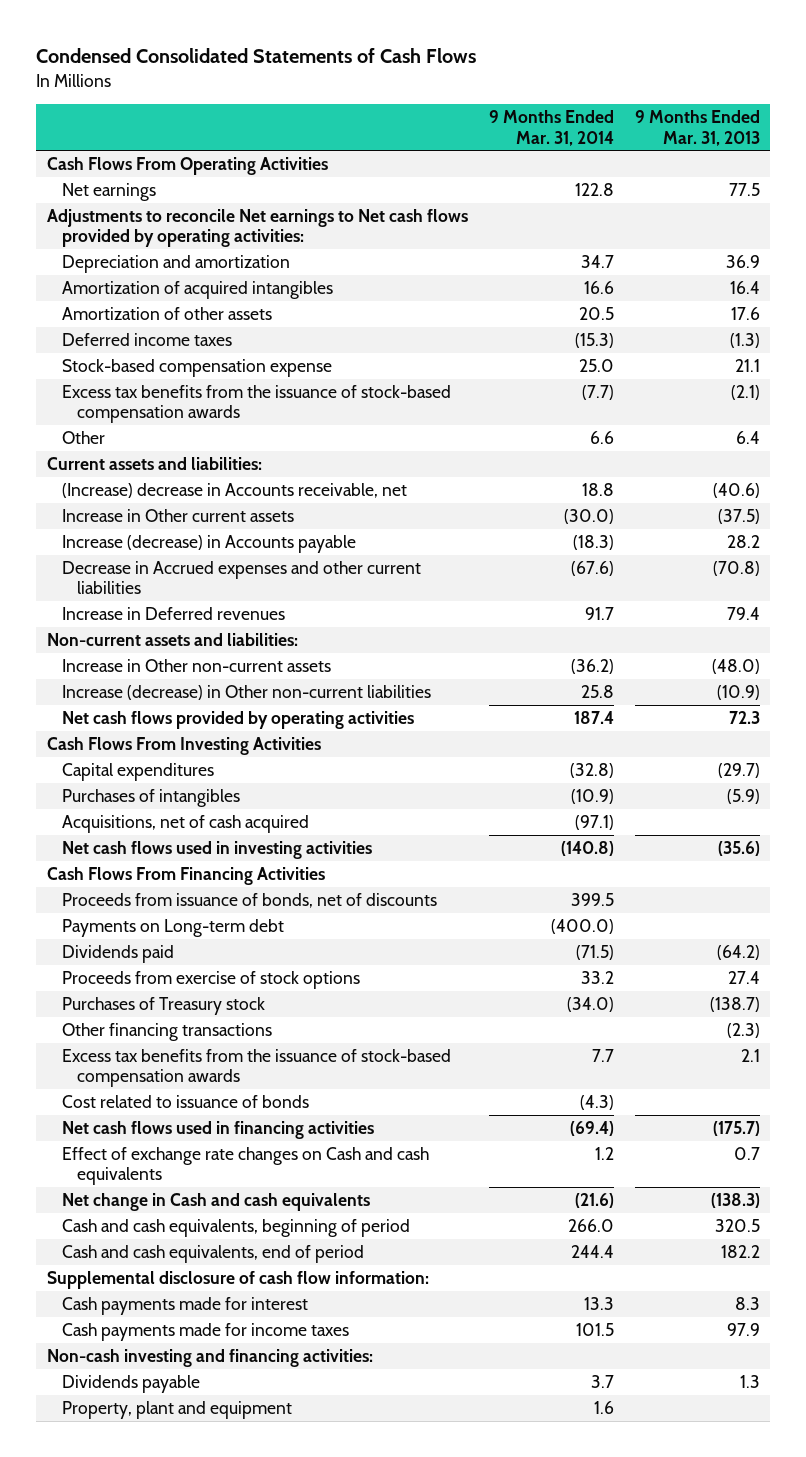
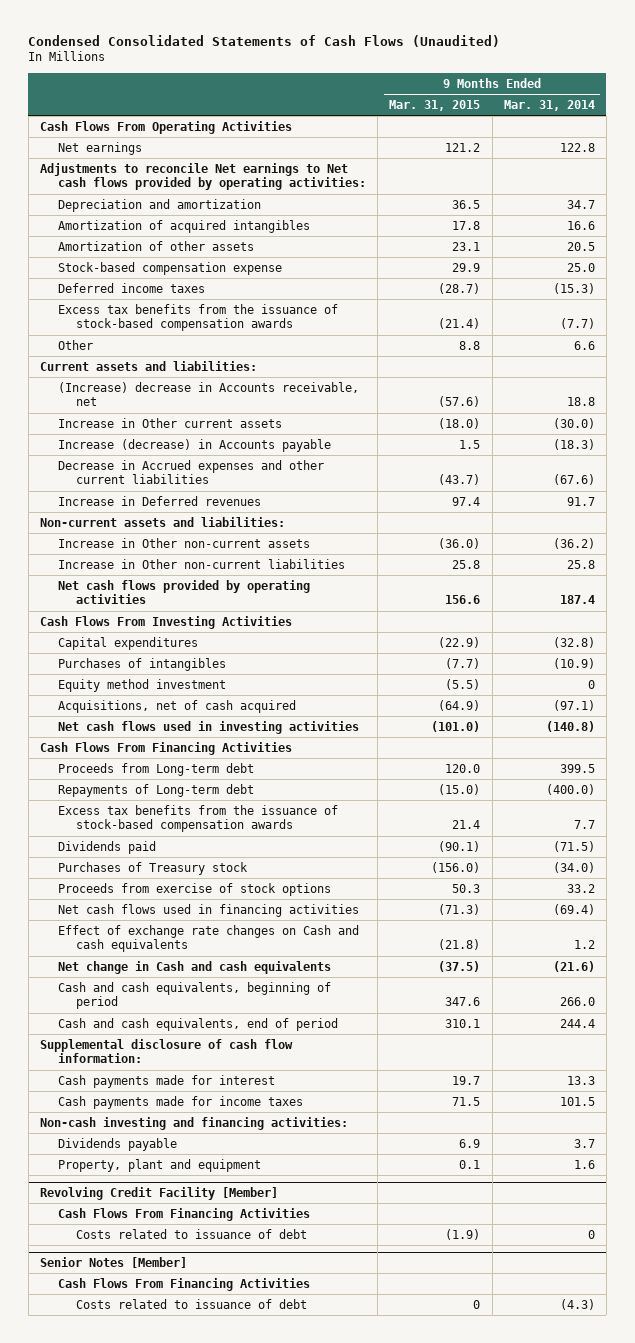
- Condensed Consolidated Statements of Cash Flows
+ Condensed Consolidated Statements of Cash Flows (Unaudited)
- | 9 Months Ended Mar. 31, 2014 | 9 Months Ended Mar. 31, 2013
+ | 9 Months Ended Mar. 31, 2015 | 9 Months Ended Mar. 31, 2014
moved down: Deferred income taxes | (28.7) | (15.3)
- Increase (decrease) in Other non-current liabilities | 25.8 | (10.9)
+ Increase in Other non-current liabilities | 25.8 | 25.8
+ Equity method investment | (5.5) | 0
- Proceeds from issuance of bonds, net of discounts | 399.5 |
- Payments on Long-term debt | (400.0) |
+ Proceeds from Long-term debt | 120.0 | 399.5
+ Repayments of Long-term debt | (15.0) | (400.0)
moved up: Excess tax benefits from the issuance of stock-based compensation awards | 21.4 | 7.7
- Other financing transactions | | (2.3)
- Cost related to issuance of bonds | (4.3) |
moved down: Proceeds from exercise of stock options | 50.3 | 33.2
+ Revolving Credit Facility [Member]
+ Cash Flows From Financing Activities
+ Costs related to issuance of debt | (1.9) | 0
+ Senior Notes [Member]
+ Cash Flows From Financing Activities
+ Costs related to issuance of debt | 0 | (4.3)

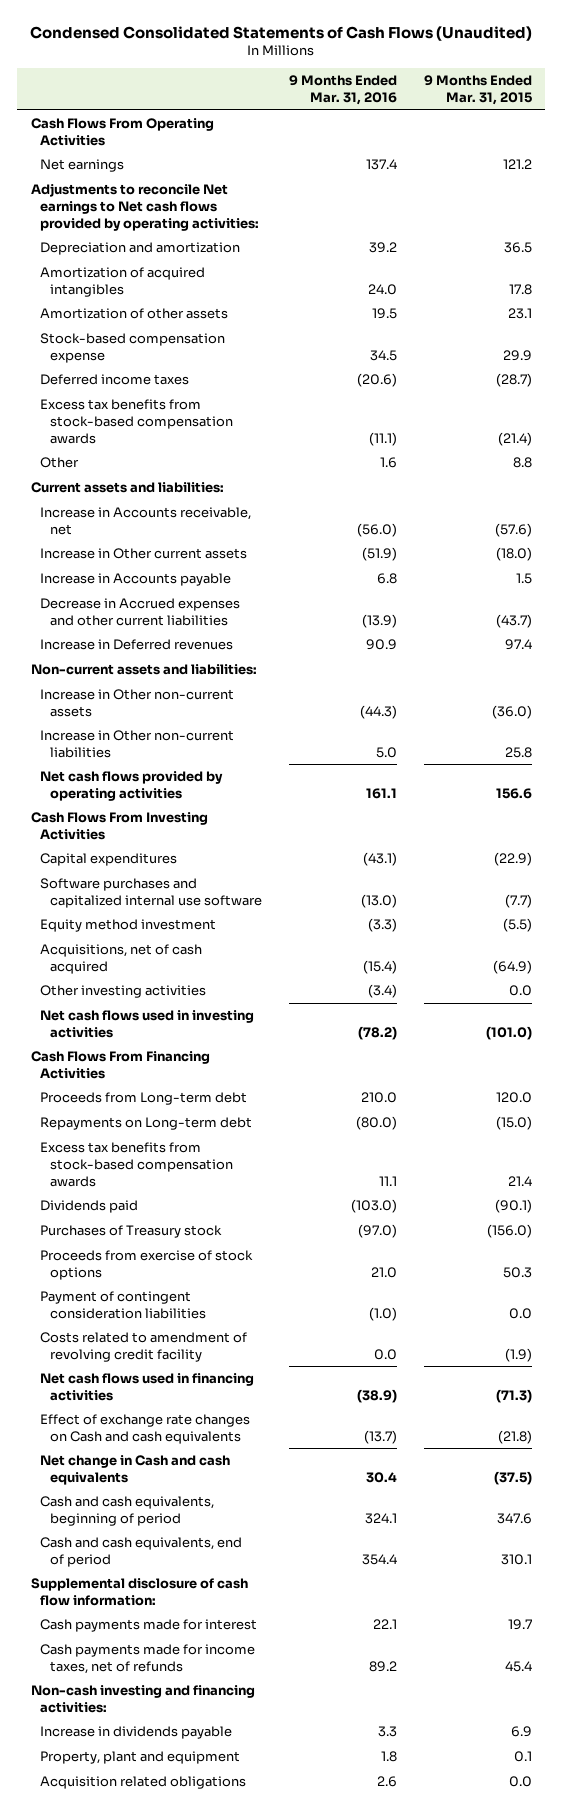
- | 9 Months Ended Mar. 31, 2015 | 9 Months Ended Mar. 31, 2014
+ | 9 Months Ended Mar. 31, 2016 | 9 Months Ended Mar. 31, 2015
- Excess tax benefits from the issuance of stock-based compensation awards | (21.4) | (7.7)
+ Excess tax benefits from stock-based compensation awards | (11.1) | (21.4)
- (Increase) decrease in Accounts receivable, net | (57.6) | 18.8
+ Increase in Accounts receivable, net | (56.0) | (57.6)
- Increase (decrease) in Accounts payable | 1.5 | (18.3)
+ Increase in Accounts payable | 6.8 | 1.5
- Purchases of intangibles | (7.7) | (10.9)
+ Software purchases and capitalized internal use software | (13.0) | (7.7)
+ Other investing activities | (3.4) | 0.0
- Repayments of Long-term debt | (15.0) | (400.0)
- Excess tax benefits from the issuance of stock-based compensation awards | 21.4 | 7.7
+ Repayments on Long-term debt | (80.0) | (15.0)
+ Excess tax benefits from stock-based compensation awards | 11.1 | 21.4
+ Payment of contingent consideration liabilities | (1.0) | 0.0
+ Costs related to amendment of revolving credit facility | 0.0 | (1.9)
- Cash payments made for income taxes | 71.5 | 101.5
+ Cash payments made for income taxes, net of refunds | 89.2 | 45.4
- Dividends payable | 6.9 | 3.7
+ Increase in dividends payable | 3.3 | 6.9
- Revolving Credit Facility [Member]
- Cash Flows From Financing Activities
- Costs related to issuance of debt | (1.9) | 0
- Senior Notes [Member]
- Cash Flows From Financing Activities
- Costs related to issuance of debt | 0 | (4.3)
+ Acquisition related obligations | 2.6 | 0.0

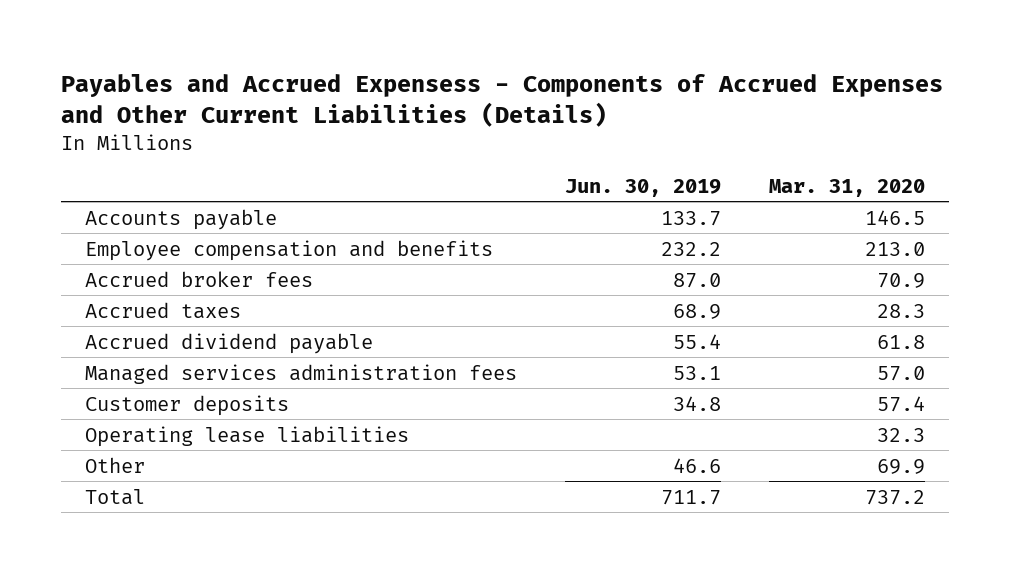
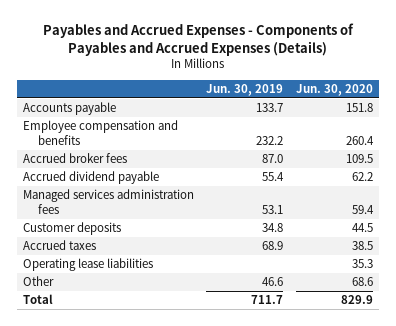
- Payables and Accrued Expensess - Components of Accrued Expenses and Other Current Liabilities (Details)
+ Payables and Accrued Expenses - Components of Payables and Accrued Expenses (Details)
- | Jun. 30, 2019 | Mar. 31, 2020
+ | Jun. 30, 2019 | Jun. 30, 2020
moved down: Accrued taxes | 68.9 | 38.5

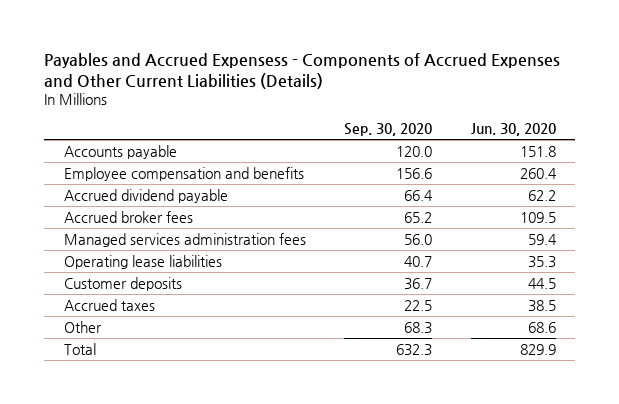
- Payables and Accrued Expenses - Components of Payables and Accrued Expenses (Details)
+ Payables and Accrued Expensess - Components of Accrued Expenses and Other Current Liabilities (Details)
- | Jun. 30, 2019 | Jun. 30, 2020
+ | Sep. 30, 2020 | Jun. 30, 2020
moved down: Accrued broker fees | 65.2 | 109.5
moved up: Operating lease liabilities | 40.7 | 35.3

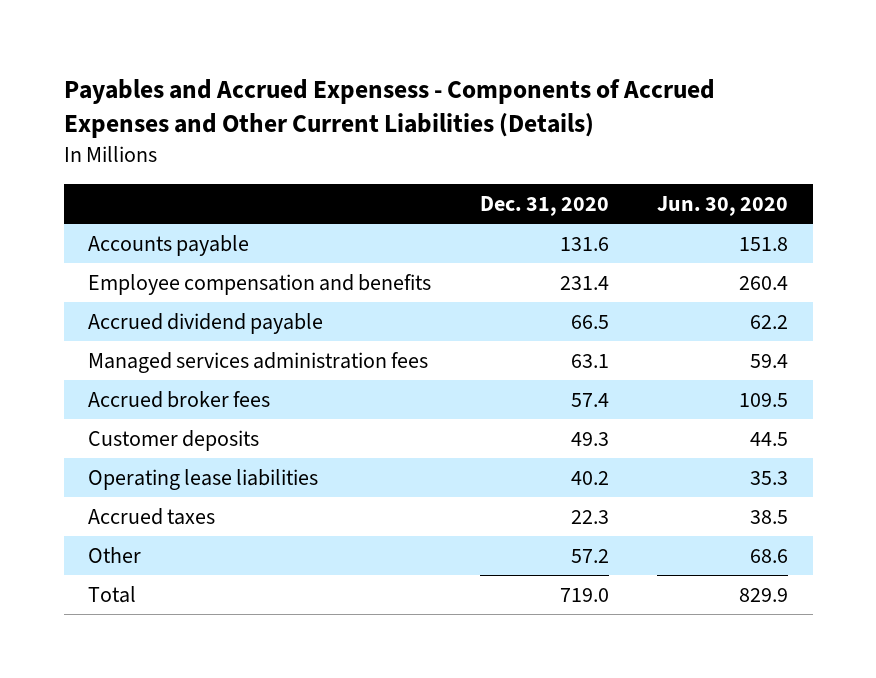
- | Sep. 30, 2020 | Jun. 30, 2020
+ | Dec. 31, 2020 | Jun. 30, 2020
moved down: Accrued broker fees | 57.4 | 109.5
moved down: Operating lease liabilities | 40.2 | 35.3

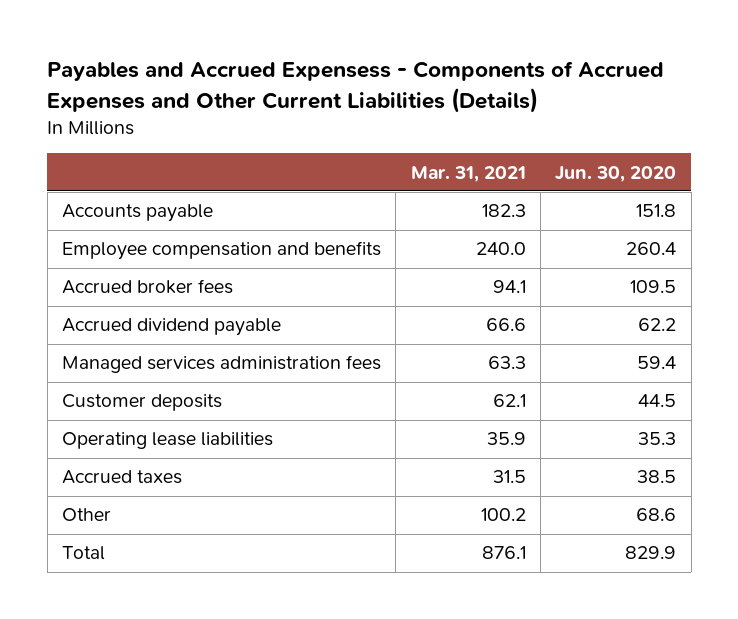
- | Dec. 31, 2020 | Jun. 30, 2020
+ | Mar. 31, 2021 | Jun. 30, 2020
moved up: Accrued broker fees | 94.1 | 109.5

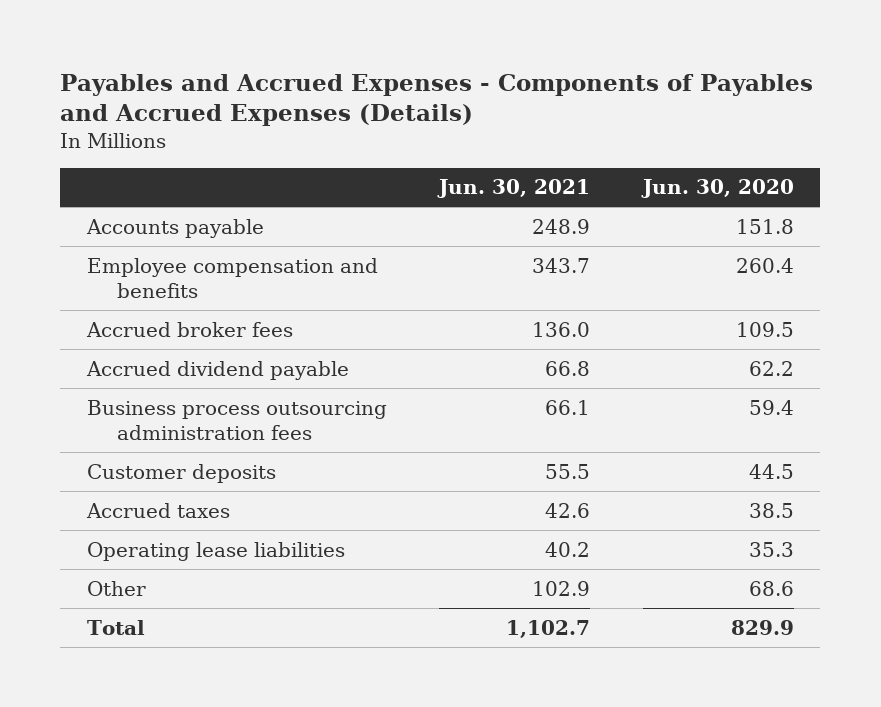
- Payables and Accrued Expensess - Components of Accrued Expenses and Other Current Liabilities (Details)
+ Payables and Accrued Expenses - Components of Payables and Accrued Expenses (Details)
- | Mar. 31, 2021 | Jun. 30, 2020
+ | Jun. 30, 2021 | Jun. 30, 2020
- Managed services administration fees | 63.3 | 59.4
+ Business process outsourcing administration fees | 66.1 | 59.4
moved down: Operating lease liabilities | 40.2 | 35.3

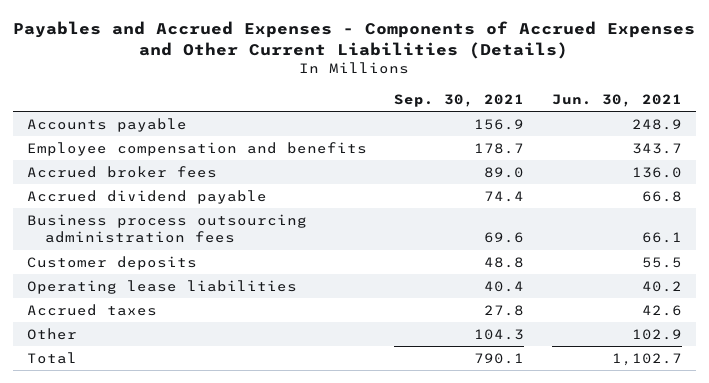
- Payables and Accrued Expenses - Components of Payables and Accrued Expenses (Details)
+ Payables and Accrued Expenses - Components of Accrued Expenses and Other Current Liabilities (Details)
- | Jun. 30, 2021 | Jun. 30, 2020
+ | Sep. 30, 2021 | Jun. 30, 2021
moved down: Accrued taxes | 27.8 | 42.6

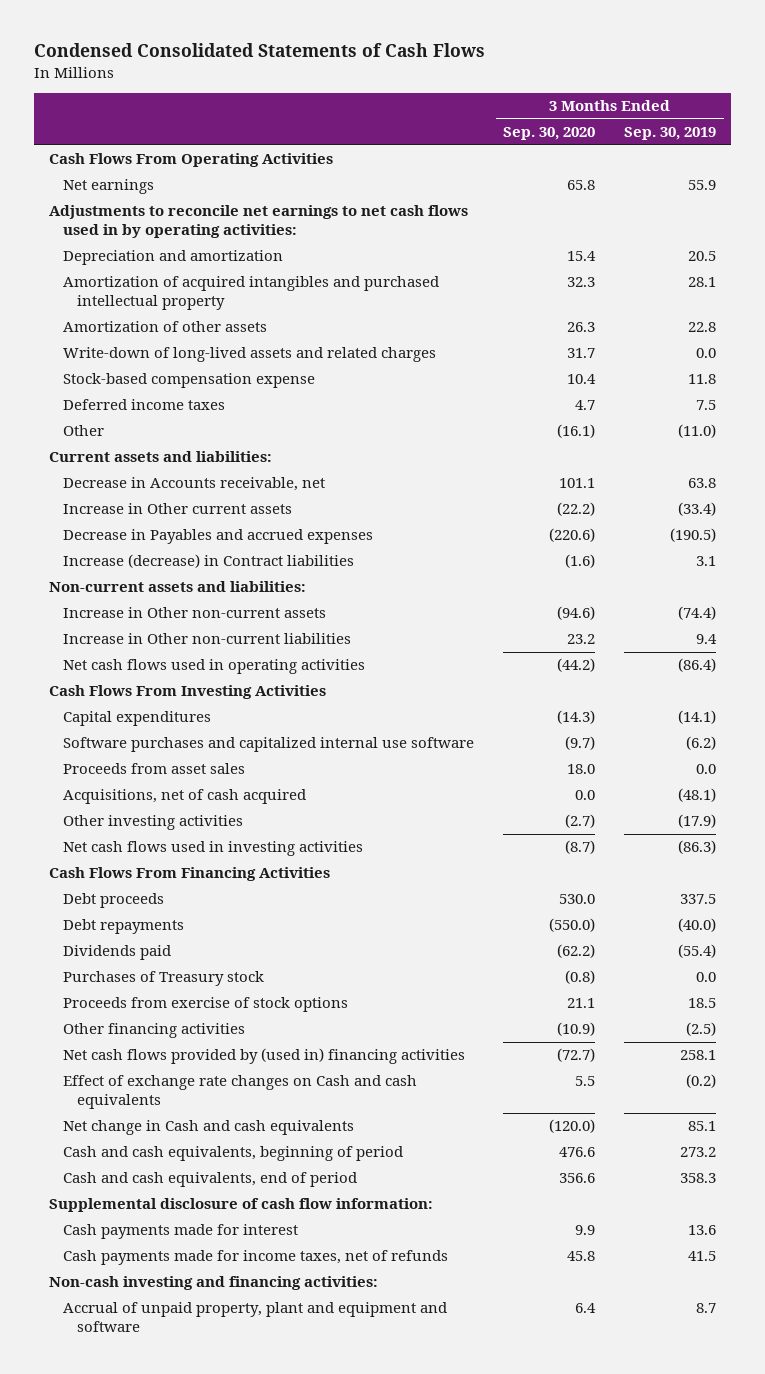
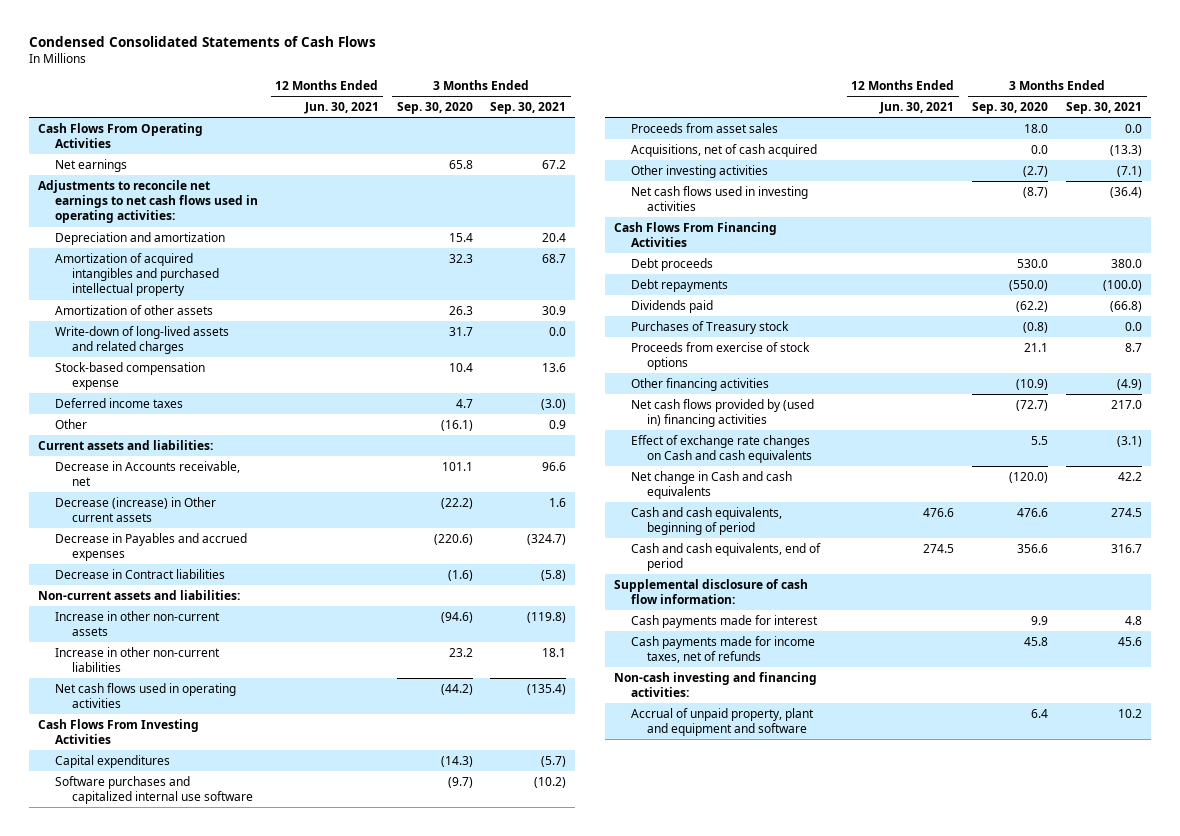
- | 3 Months Ended Sep. 30, 2020 | 3 Months Ended Sep. 30, 2019
+ | 12 Months Ended Jun. 30, 2021 | 3 Months Ended Sep. 30, 2020 | 3 Months Ended Sep. 30, 2021
- Adjustments to reconcile net earnings to net cash flows used in by operating activities:
+ Adjustments to reconcile net earnings to net cash flows used in operating activities:
- Increase in Other current assets | (22.2) | (33.4)
+ Decrease (increase) in Other current assets | | (22.2) | 1.6
- Increase (decrease) in Contract liabilities | (1.6) | 3.1
+ Decrease in Contract liabilities | | (1.6) | (5.8)
- Increase in Other non-current assets | (94.6) | (74.4)
- Increase in Other non-current liabilities | 23.2 | 9.4
+ Increase in other non-current assets | | (94.6) | (119.8)
+ Increase in other non-current liabilities | | 23.2 | 18.1

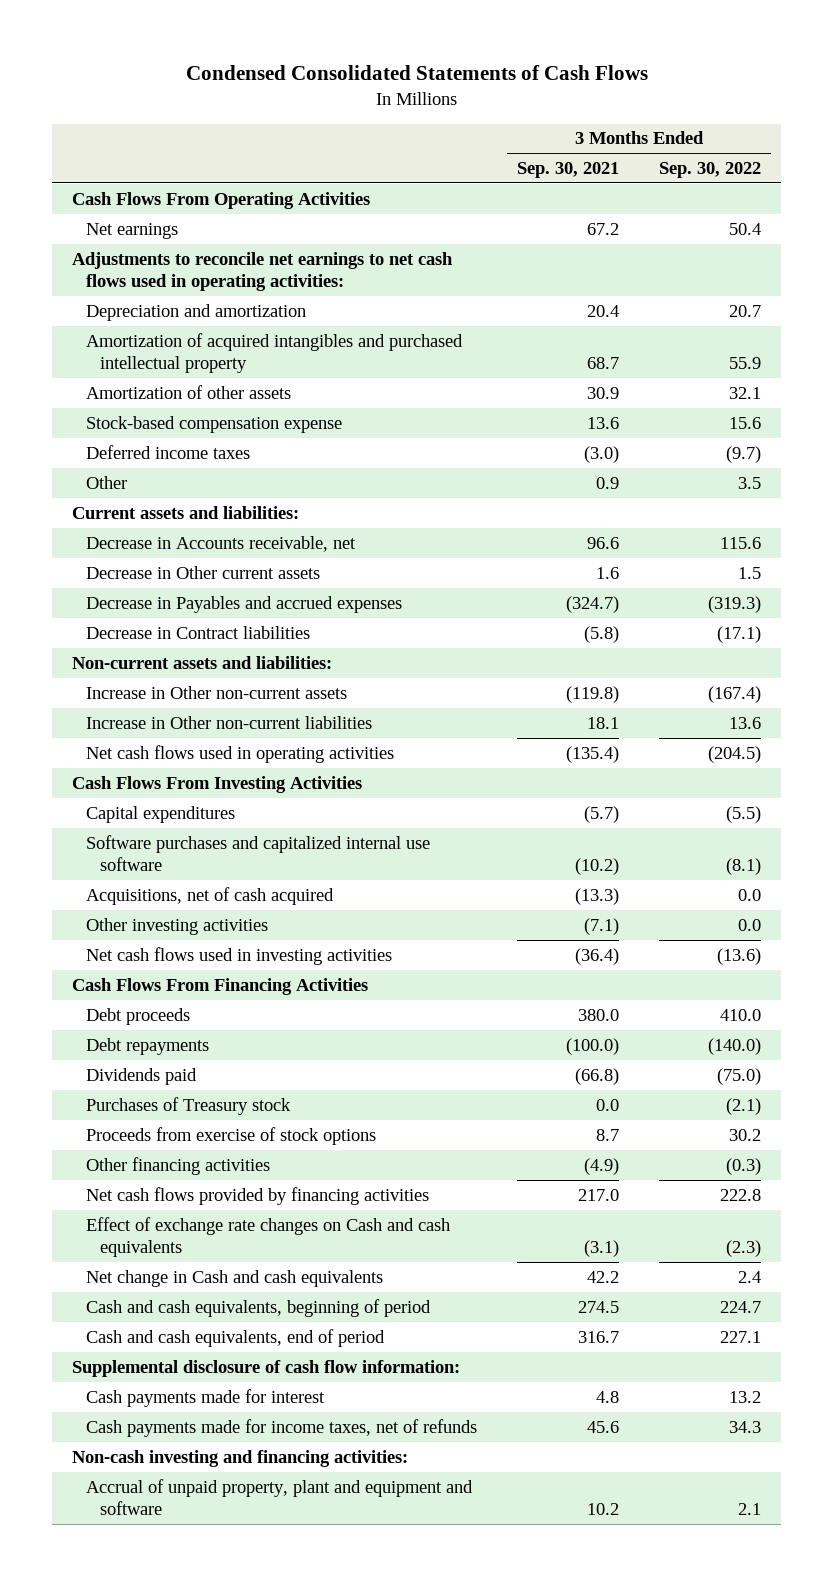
- | 12 Months Ended Jun. 30, 2021 | 3 Months Ended Sep. 30, 2020 | 3 Months Ended Sep. 30, 2021
+ | 3 Months Ended Sep. 30, 2021 | 3 Months Ended Sep. 30, 2022
- Write-down of long-lived assets and related charges | | 31.7 | 0.0
- Decrease (increase) in Other current assets | | (22.2) | 1.6
+ Decrease in Other current assets | 1.6 | 1.5
- Increase in other non-current assets | | (94.6) | (119.8)
- Increase in other non-current liabilities | | 23.2 | 18.1
+ Increase in Other non-current assets | (119.8) | (167.4)
+ Increase in Other non-current liabilities | 18.1 | 13.6
- Proceeds from asset sales | | 18.0 | 0.0
- Net cash flows provided by (used in) financing activities | | (72.7) | 217.0
+ Net cash flows provided by financing activities | 217.0 | 222.8

